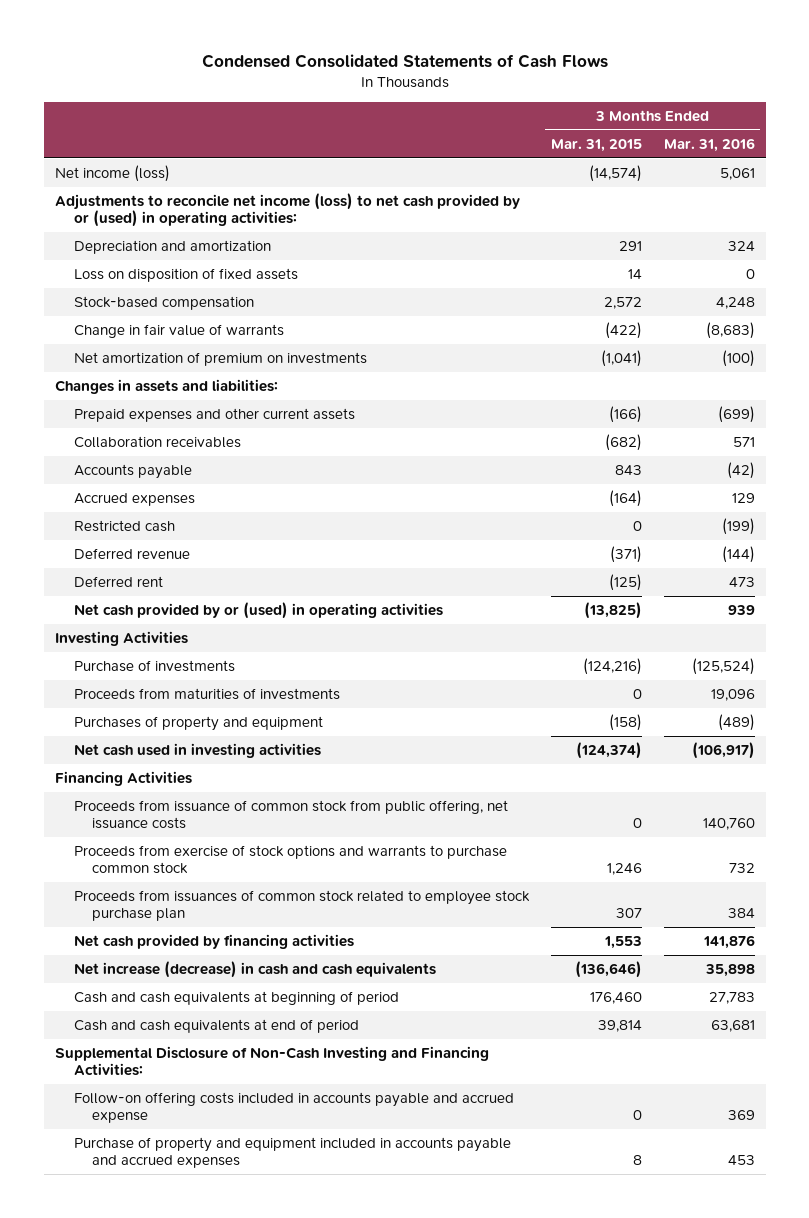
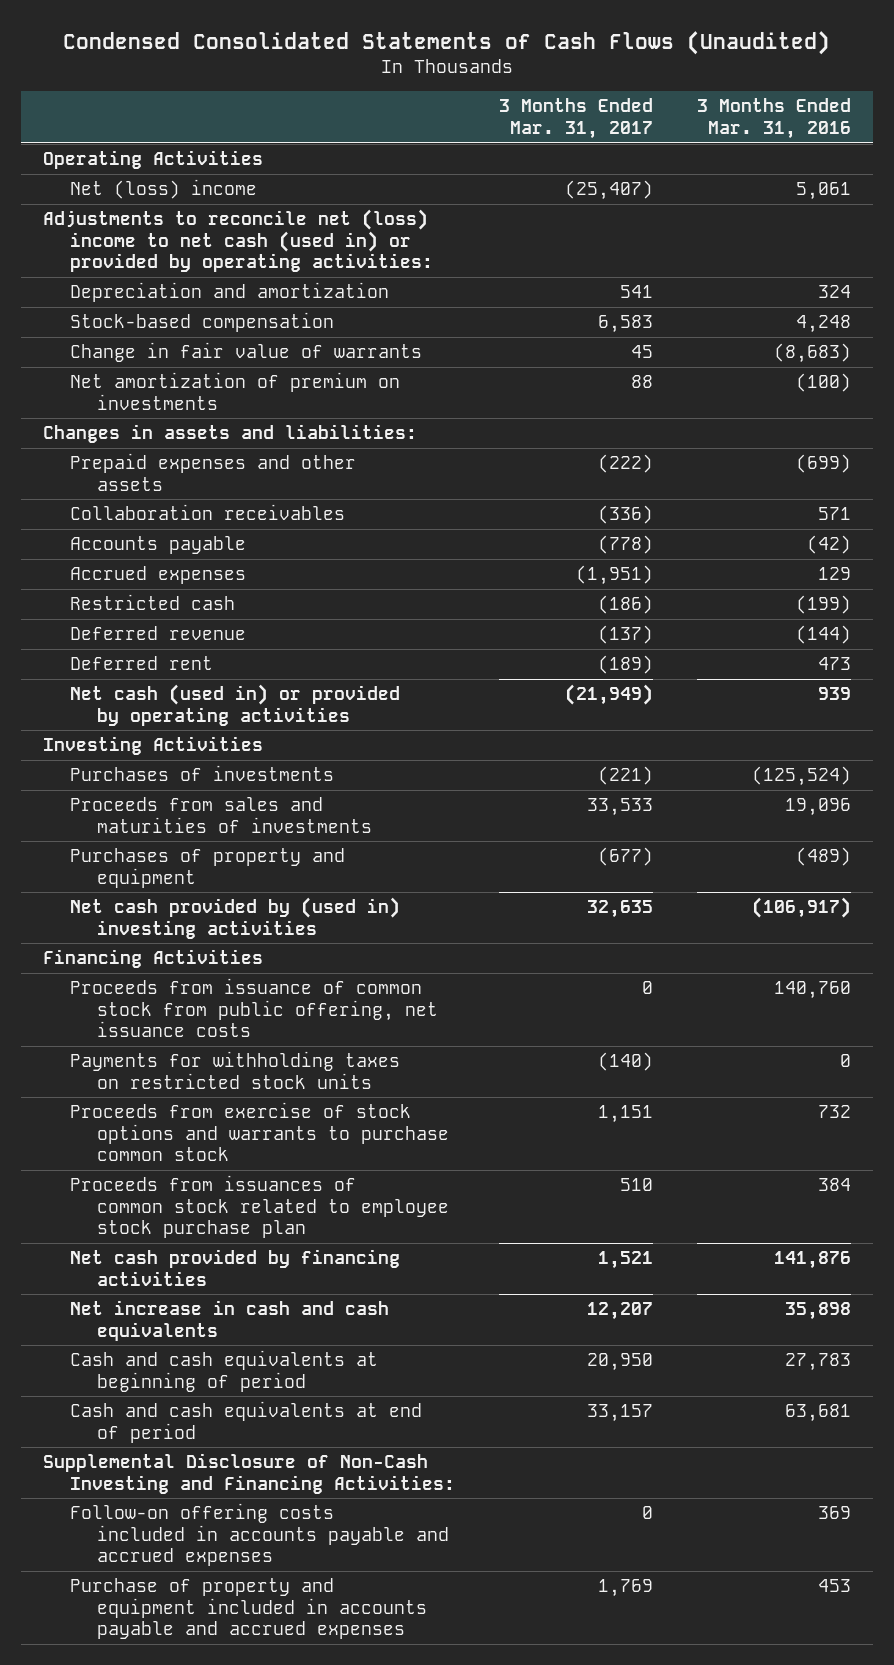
- Condensed Consolidated Statements of Cash Flows
+ Condensed Consolidated Statements of Cash Flows (Unaudited)
- | 3 Months Ended Mar. 31, 2015 | 3 Months Ended Mar. 31, 2016
+ | 3 Months Ended Mar. 31, 2017 | 3 Months Ended Mar. 31, 2016
- Net income (loss) | (14,574) | 5,061
- Adjustments to reconcile net income (loss) to net cash provided by or (used) in operating activities:
+ Operating Activities
+ Net (loss) income | (25,407) | 5,061
+ Adjustments to reconcile net (loss) income to net cash (used in) or provided by operating activities:
- Loss on disposition of fixed assets | 14 | 0
- Prepaid expenses and other current assets | (166) | (699)
+ Prepaid expenses and other assets | (222) | (699)
- Net cash provided by or (used) in operating activities | (13,825) | 939
+ Net cash (used in) or provided by operating activities | (21,949) | 939
- Purchase of investments | (124,216) | (125,524)
- Proceeds from maturities of investments | 0 | 19,096
+ Purchases of investments | (221) | (125,524)
+ Proceeds from sales and maturities of investments | 33,533 | 19,096
- Net cash used in investing activities | (124,374) | (106,917)
+ Net cash provided by (used in) investing activities | 32,635 | (106,917)
+ Payments for withholding taxes on restricted stock units | (140) | 0
- Net increase (decrease) in cash and cash equivalents | (136,646) | 35,898
+ Net increase in cash and cash equivalents | 12,207 | 35,898
- Follow-on offering costs included in accounts payable and accrued expense | 0 | 369
+ Follow-on offering costs included in accounts payable and accrued expenses | 0 | 369

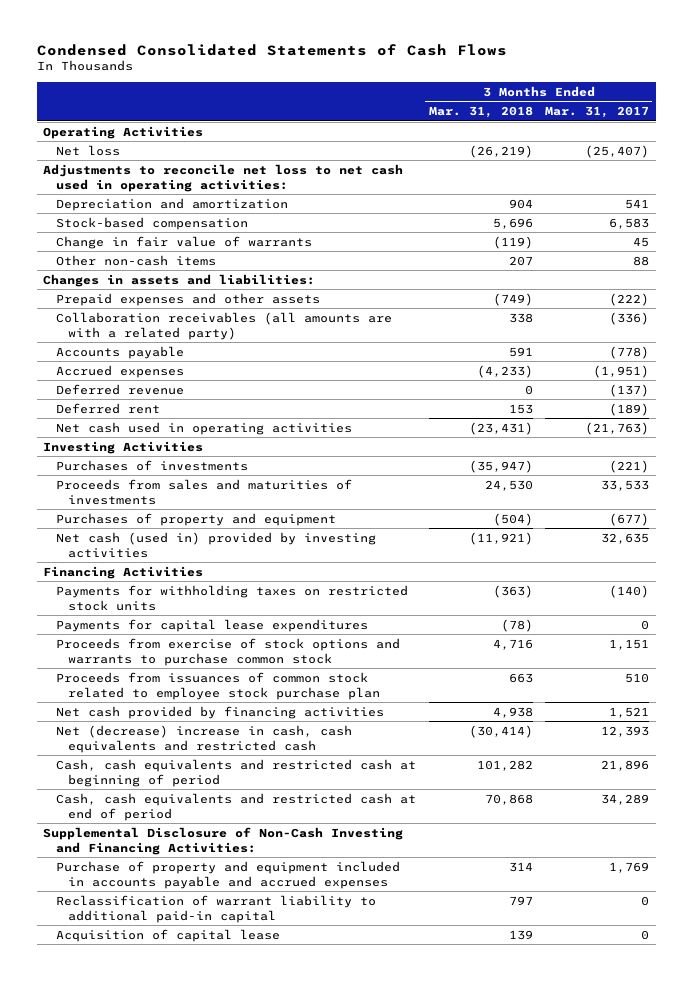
- Condensed Consolidated Statements of Cash Flows (Unaudited)
+ Condensed Consolidated Statements of Cash Flows
- | 3 Months Ended Mar. 31, 2017 | 3 Months Ended Mar. 31, 2016
+ | 3 Months Ended Mar. 31, 2018 | 3 Months Ended Mar. 31, 2017
- Net (loss) income | (25,407) | 5,061
- Adjustments to reconcile net (loss) income to net cash (used in) or provided by operating activities:
+ Net loss | (26,219) | (25,407)
+ Adjustments to reconcile net loss to net cash used in operating activities:
- Net amortization of premium on investments | 88 | (100)
+ Other non-cash items | 207 | 88
- Collaboration receivables | (336) | 571
+ Collaboration receivables (all amounts are with a related party) | 338 | (336)
- Restricted cash | (186) | (199)
- Net cash (used in) or provided by operating activities | (21,949) | 939
+ Net cash used in operating activities | (23,431) | (21,763)
- Net cash provided by (used in) investing activities | 32,635 | (106,917)
+ Net cash (used in) provided by investing activities | (11,921) | 32,635
- Proceeds from issuance of common stock from public offering, net issuance costs | 0 | 140,760
+ Payments for capital lease expenditures | (78) | 0
- Net increase in cash and cash equivalents | 12,207 | 35,898
- Cash and cash equivalents at beginning of period | 20,950 | 27,783
- Cash and cash equivalents at end of period | 33,157 | 63,681
+ Net (decrease) increase in cash, cash equivalents and restricted cash | (30,414) | 12,393
+ Cash, cash equivalents and restricted cash at beginning of period | 101,282 | 21,896
+ Cash, cash equivalents and restricted cash at end of period | 70,868 | 34,289
- Follow-on offering costs included in accounts payable and accrued expenses | 0 | 369
+ Reclassification of warrant liability to additional paid-in capital | 797 | 0
+ Acquisition of capital lease | 139 | 0

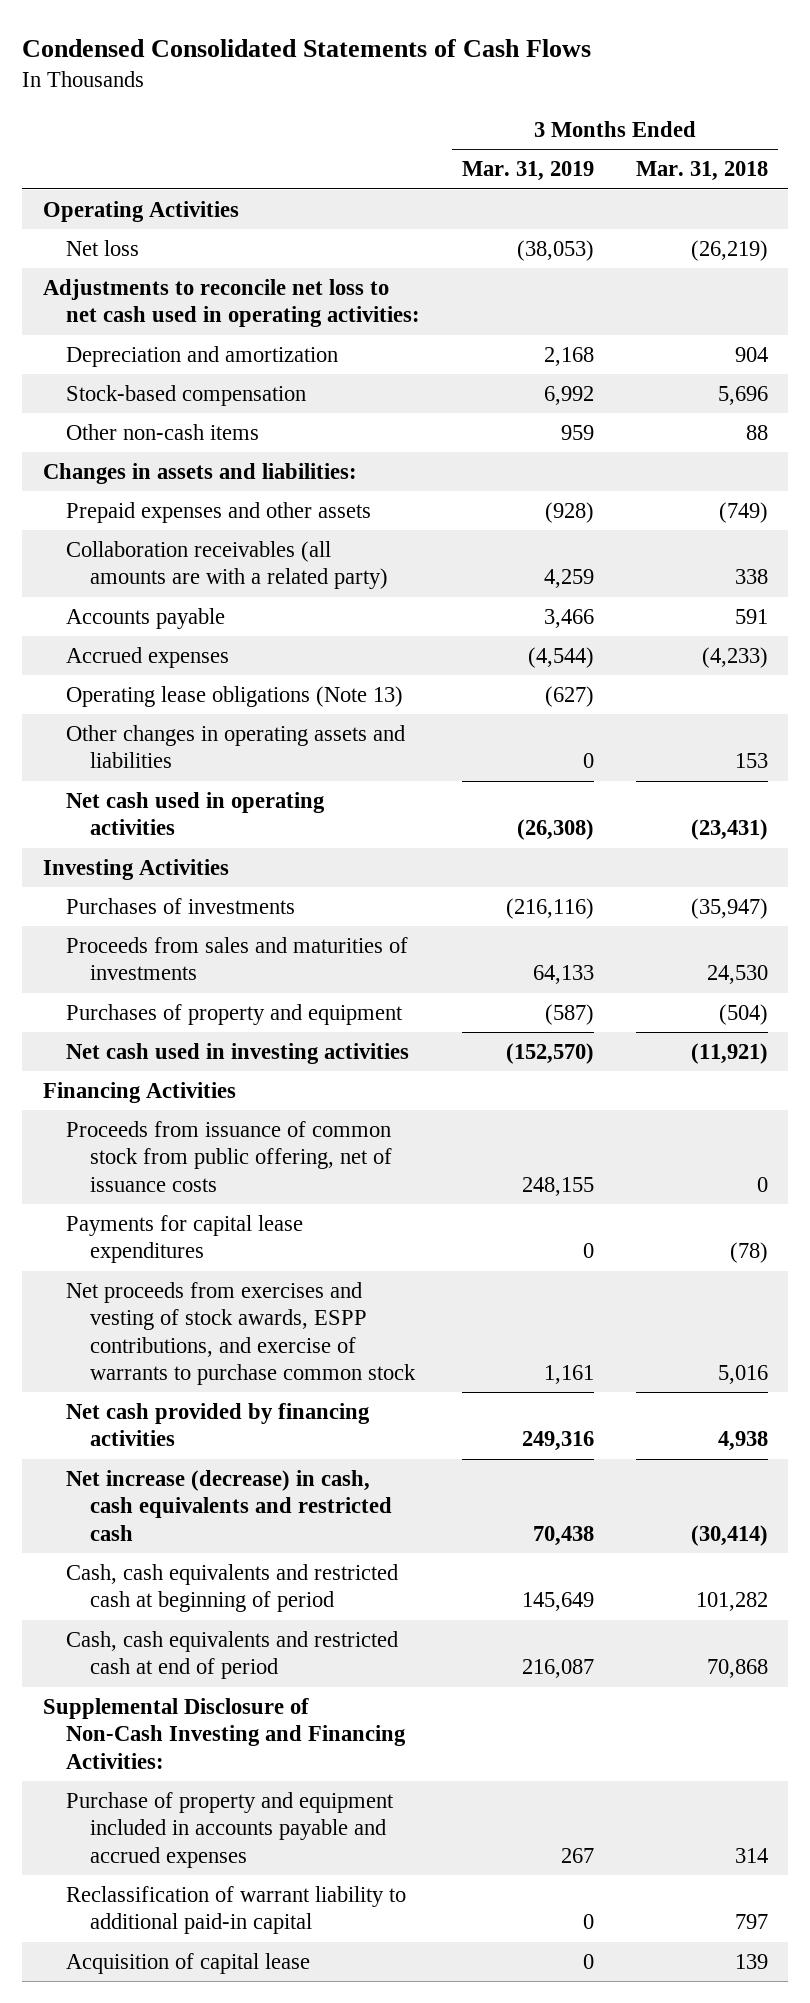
- | 3 Months Ended Mar. 31, 2018 | 3 Months Ended Mar. 31, 2017
+ | 3 Months Ended Mar. 31, 2019 | 3 Months Ended Mar. 31, 2018
- Change in fair value of warrants | (119) | 45
- Other non-cash items | 207 | 88
+ Other non-cash items | 959 | 88
- Deferred revenue | 0 | (137)
- Deferred rent | 153 | (189)
+ Operating lease obligations (Note 13) | (627) |
+ Other changes in operating assets and liabilities | 0 | 153
- Net cash (used in) provided by investing activities | (11,921) | 32,635
+ Net cash used in investing activities | (152,570) | (11,921)
- Payments for withholding taxes on restricted stock units | (363) | (140)
+ Proceeds from issuance of common stock from public offering, net of issuance costs | 248,155 | 0
- Proceeds from exercise of stock options and warrants to purchase common stock | 4,716 | 1,151
- Proceeds from issuances of common stock related to employee stock purchase plan | 663 | 510
+ Net proceeds from exercises and vesting of stock awards, ESPP contributions, and exercise of warrants to purchase common stock | 1,161 | 5,016
- Net (decrease) increase in cash, cash equivalents and restricted cash | (30,414) | 12,393
+ Net increase (decrease) in cash, cash equivalents and restricted cash | 70,438 | (30,414)

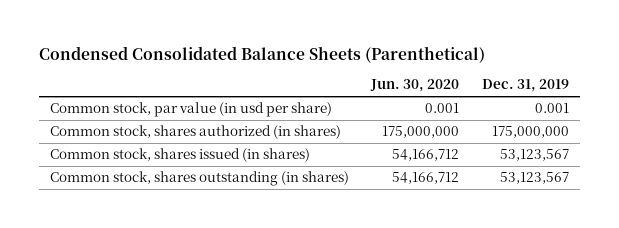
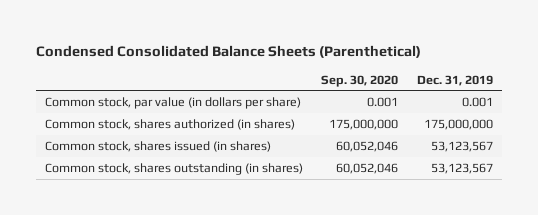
- | Jun. 30, 2020 | Dec. 31, 2019
+ | Sep. 30, 2020 | Dec. 31, 2019
- Common stock, par value (in usd per share) | 0.001 | 0.001
+ Common stock, par value (in dollars per share) | 0.001 | 0.001

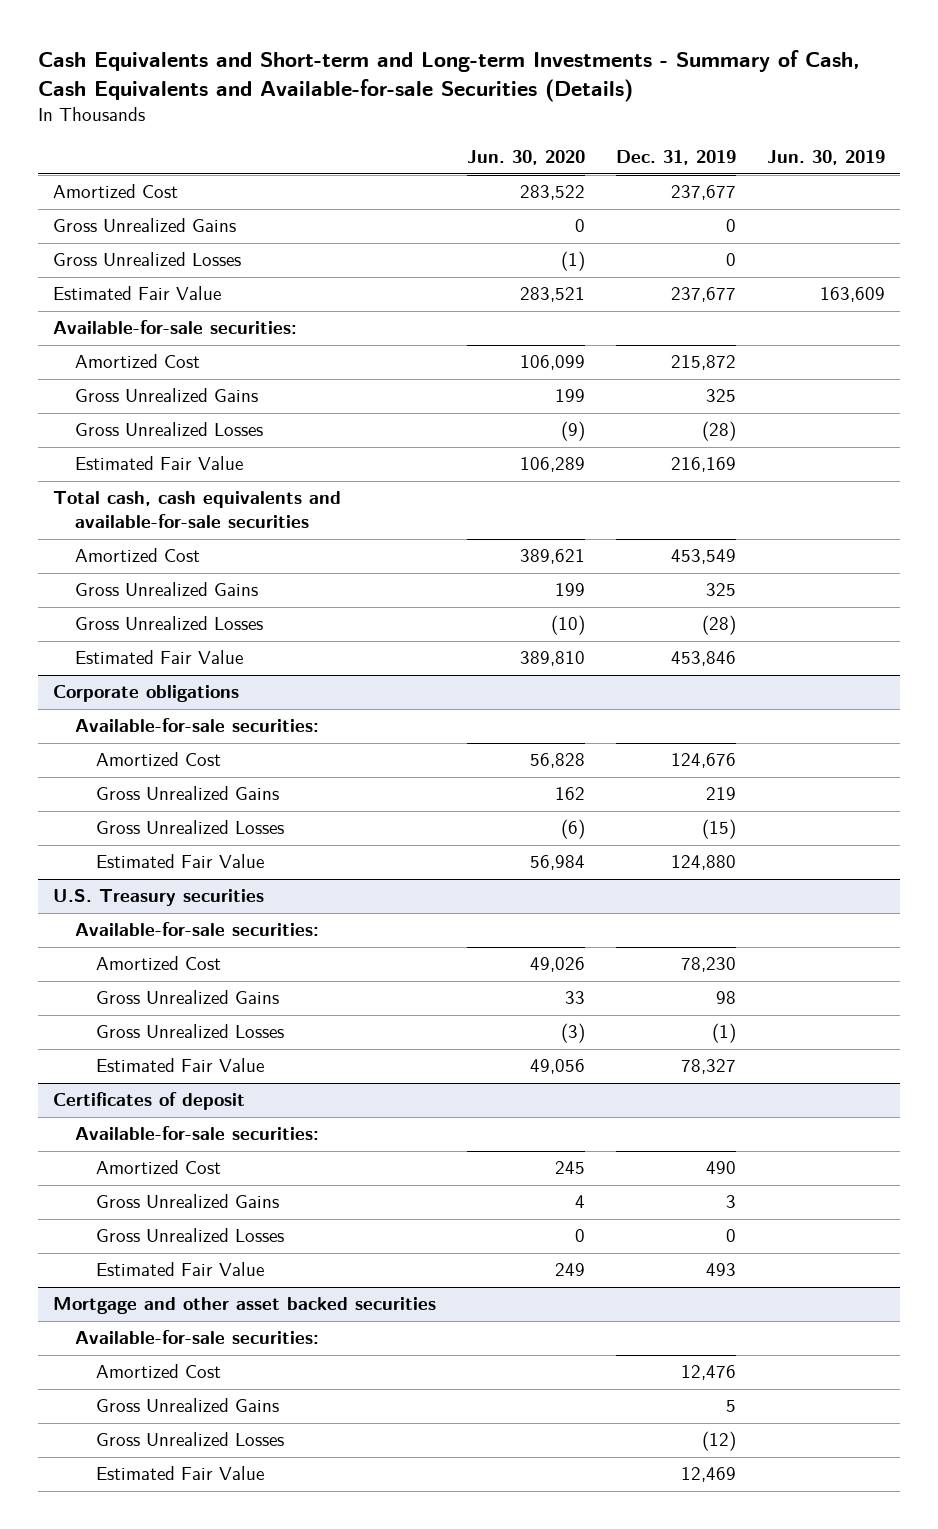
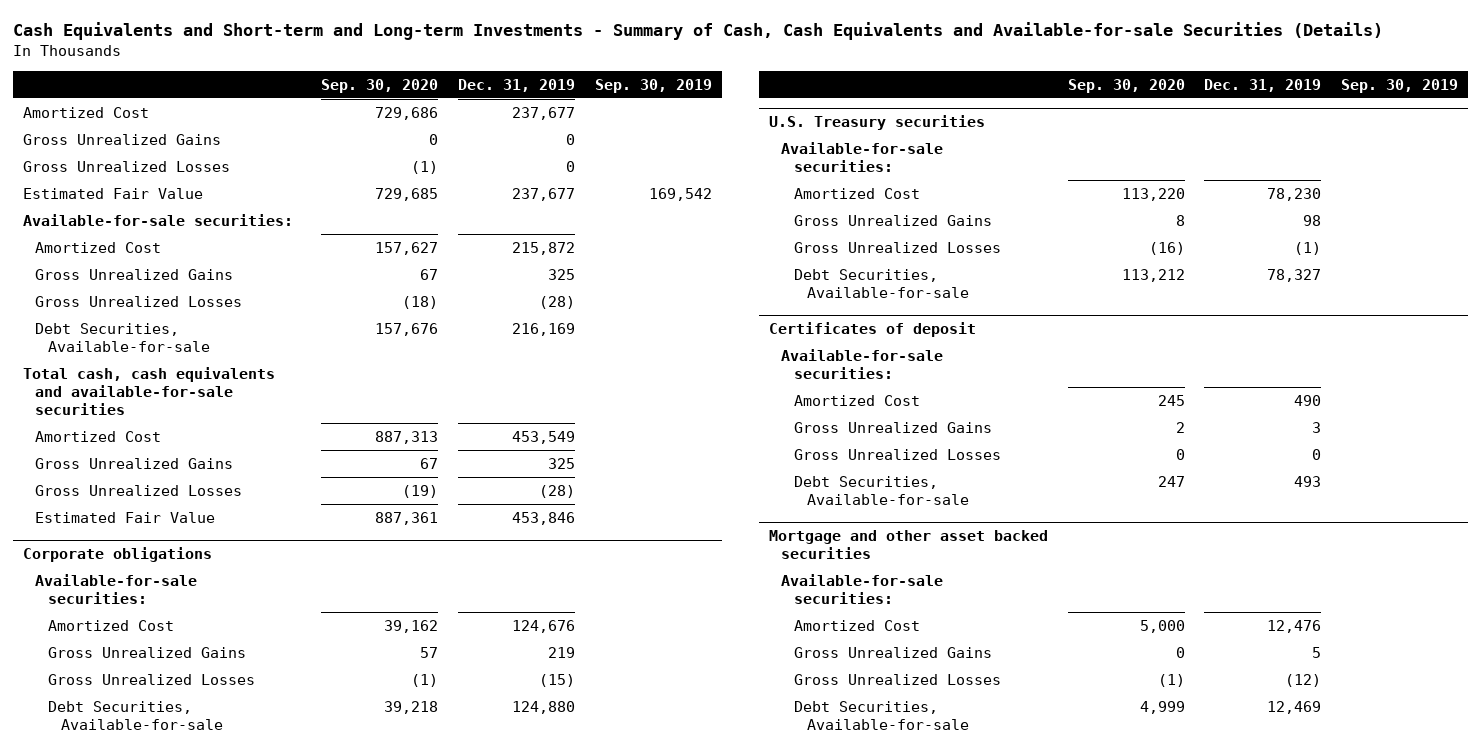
- | Jun. 30, 2020 | Dec. 31, 2019 | Jun. 30, 2019
+ | Sep. 30, 2020 | Dec. 31, 2019 | Sep. 30, 2019
- Estimated Fair Value | 106,289 | 216,169 |
+ Debt Securities, Available-for-sale | 157,676 | 216,169 |
@ Corporate obligations
- Estimated Fair Value | 56,984 | 124,880 |
+ Debt Securities, Available-for-sale | 39,218 | 124,880 |
@ U.S. Treasury securities
- Estimated Fair Value | 49,056 | 78,327 |
+ Debt Securities, Available-for-sale | 113,212 | 78,327 |
@ Certificates of deposit
- Estimated Fair Value | 249 | 493 |
+ Debt Securities, Available-for-sale | 247 | 493 |
@ Mortgage and other asset backed securities
- Estimated Fair Value | | 12,469 |
+ Debt Securities, Available-for-sale | 4,999 | 12,469 |

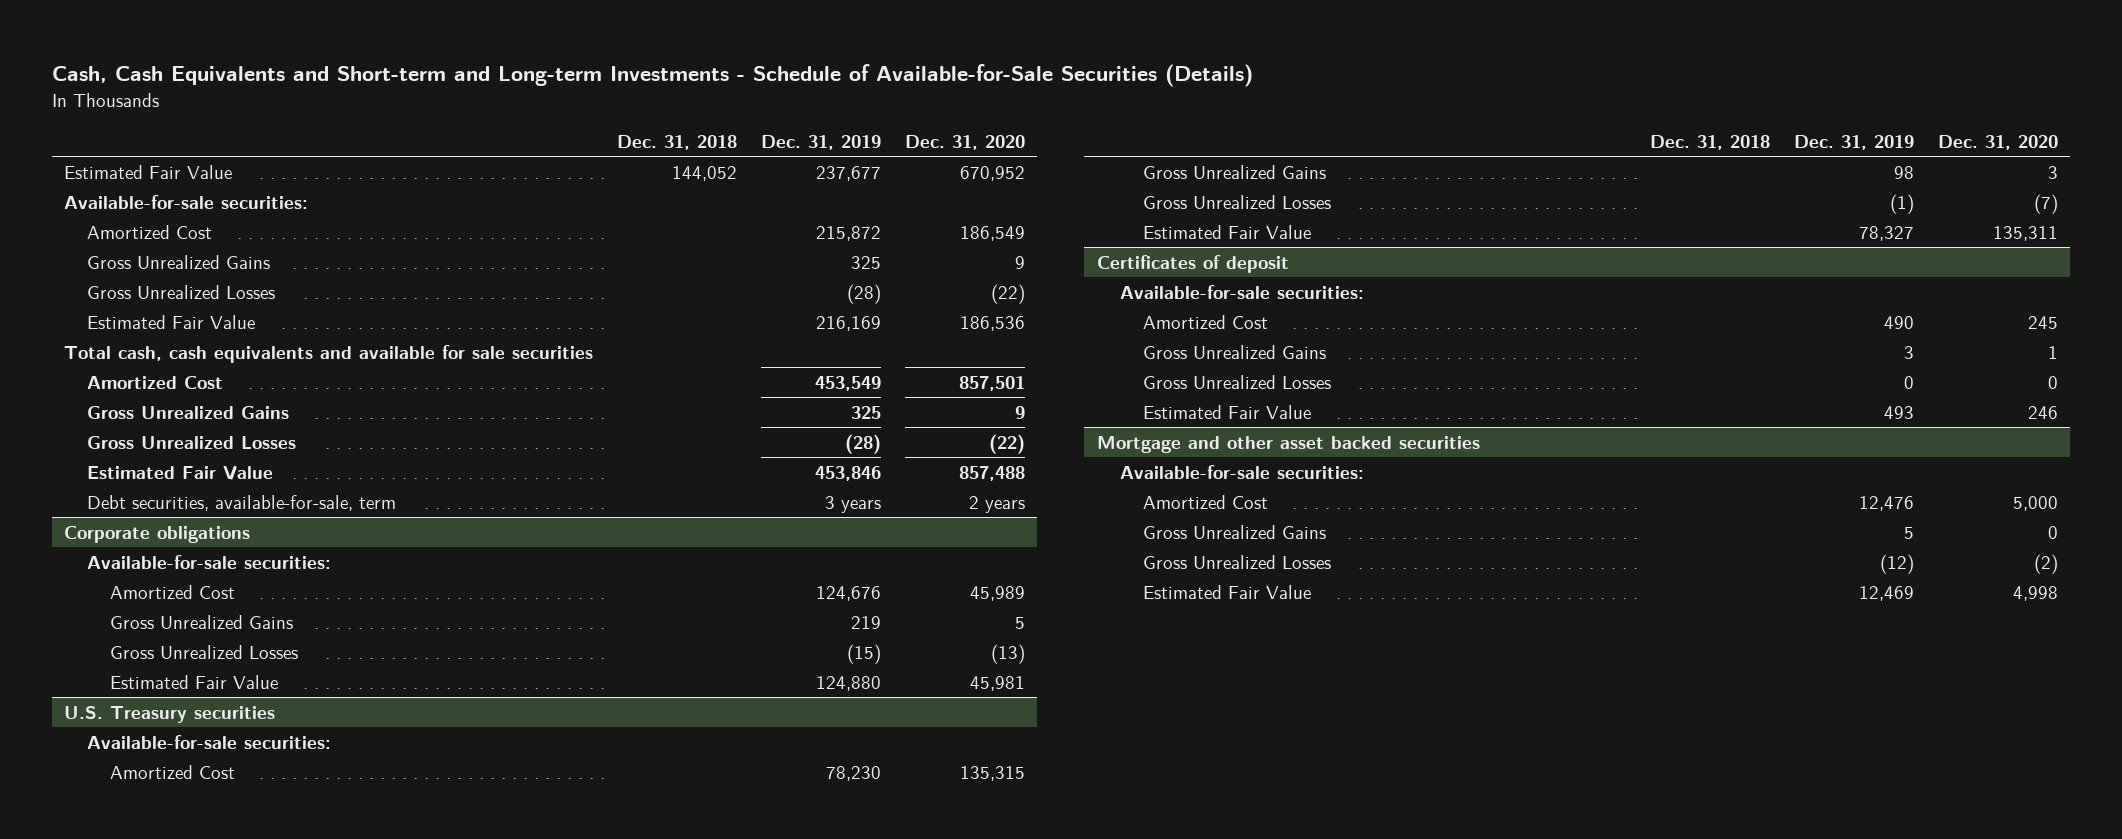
- Cash Equivalents and Short-term and Long-term Investments - Summary of Cash, Cash Equivalents and Available-for-sale Securities (Details)
+ Cash, Cash Equivalents and Short-term and Long-term Investments - Schedule of Available-for-Sale Securities (Details)
- | Sep. 30, 2020 | Dec. 31, 2019 | Sep. 30, 2019
+ | Dec. 31, 2018 | Dec. 31, 2019 | Dec. 31, 2020
- Amortized Cost | 729,686 | 237,677 |
- Gross Unrealized Gains | 0 | 0 |
- Gross Unrealized Losses | (1) | 0 |
- Debt Securities, Available-for-sale | 157,676 | 216,169 |
- Total cash, cash equivalents and available-for-sale securities
+ Estimated Fair Value | | 216,169 | 186,536
+ Total cash, cash equivalents and available for sale securities
+ Debt securities, available-for-sale, term | | 3 years | 2 years
@ Corporate obligations
- Debt Securities, Available-for-sale | 39,218 | 124,880 |
+ Estimated Fair Value | | 124,880 | 45,981
@ U.S. Treasury securities
- Debt Securities, Available-for-sale | 113,212 | 78,327 |
+ Estimated Fair Value | | 78,327 | 135,311
@ Certificates of deposit
- Debt Securities, Available-for-sale | 247 | 493 |
+ Estimated Fair Value | | 493 | 246
@ Mortgage and other asset backed securities
- Debt Securities, Available-for-sale | 4,999 | 12,469 |
+ Estimated Fair Value | | 12,469 | 4,998

